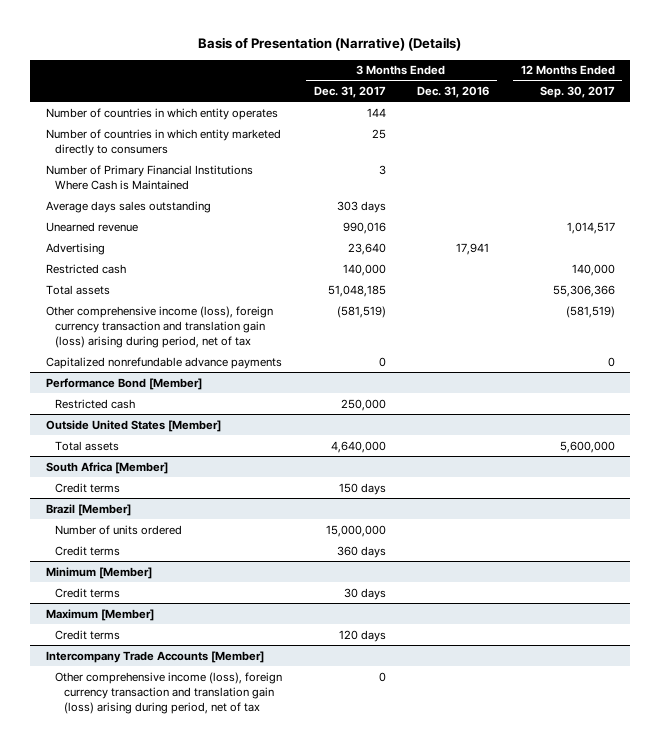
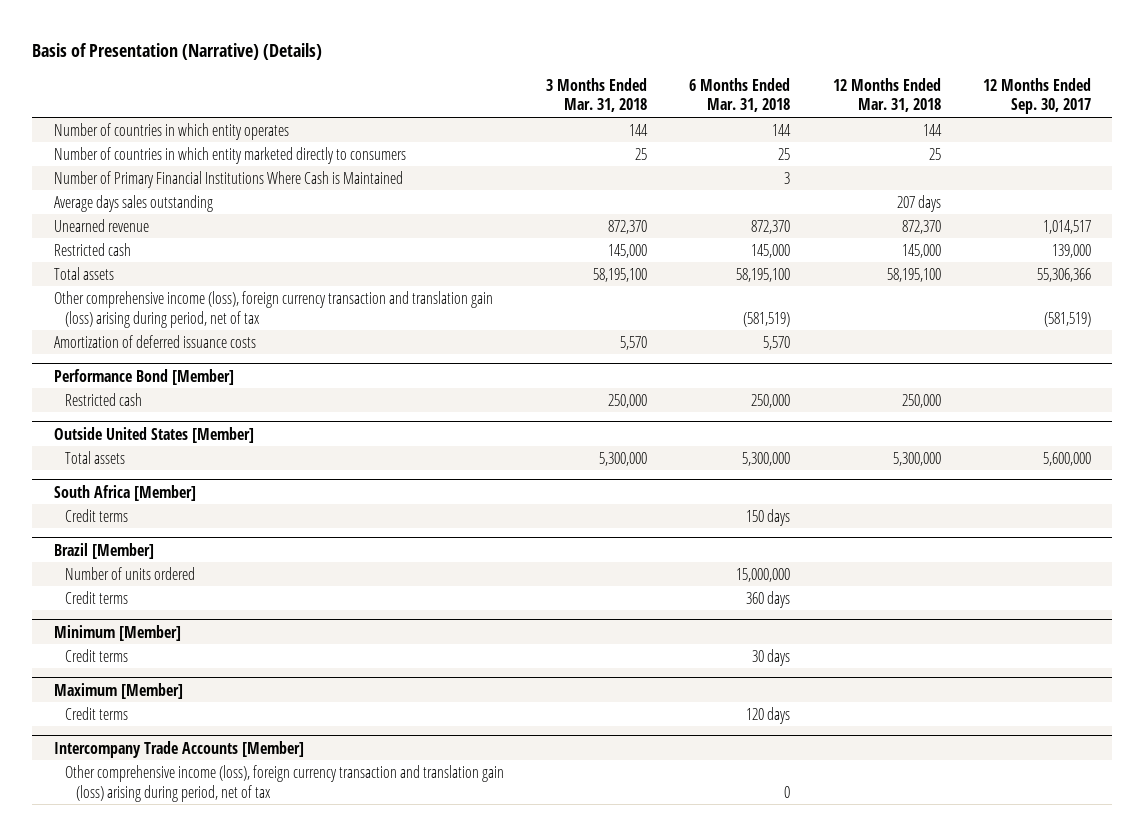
- | 3 Months Ended Dec. 31, 2017 | 3 Months Ended Dec. 31, 2016 | 12 Months Ended Sep. 30, 2017
+ | 3 Months Ended Mar. 31, 2018 | 6 Months Ended Mar. 31, 2018 | 12 Months Ended Mar. 31, 2018 | 12 Months Ended Sep. 30, 2017
- Advertising | 23,640 | 17,941 |
- Restricted cash | 140,000 | | 140,000
+ Restricted cash | 145,000 | 145,000 | 145,000 | 139,000
- Capitalized nonrefundable advance payments | 0 | | 0
+ Amortization of deferred issuance costs | 5,570 | 5,570 | |

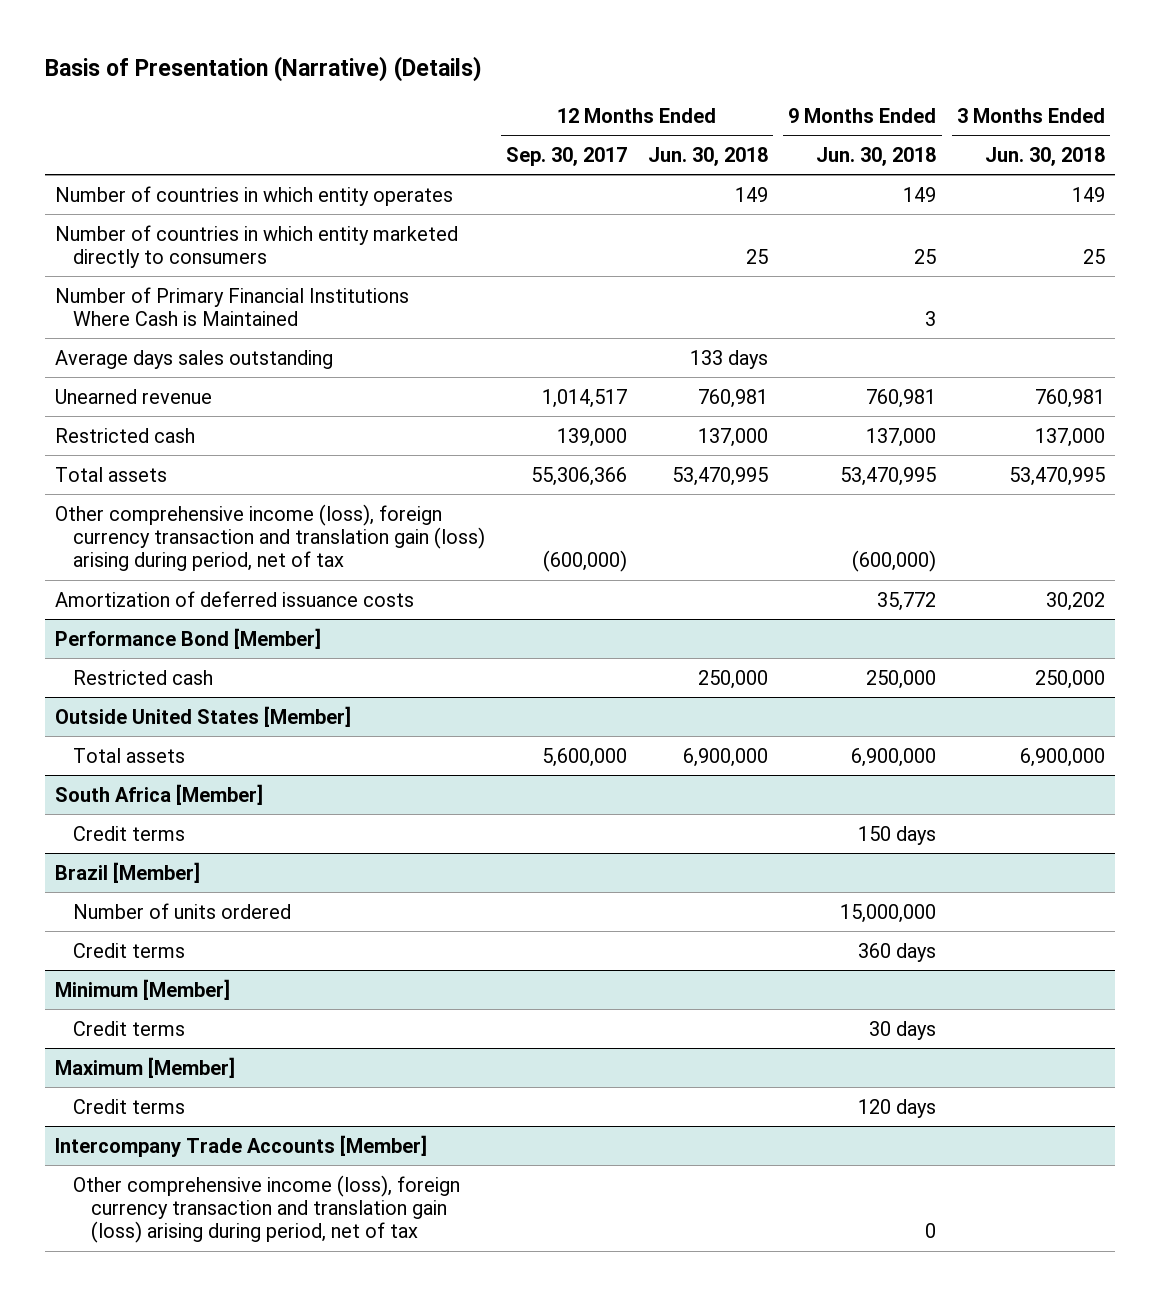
- | 3 Months Ended Mar. 31, 2018 | 6 Months Ended Mar. 31, 2018 | 12 Months Ended Mar. 31, 2018 | 12 Months Ended Sep. 30, 2017
+ | 12 Months Ended Sep. 30, 2017 | 12 Months Ended Jun. 30, 2018 | 9 Months Ended Jun. 30, 2018 | 3 Months Ended Jun. 30, 2018
- Other comprehensive income (loss), foreign currency transaction and translation gain (loss) arising during period, net of tax | | (581,519) | | (581,519)
+ Other comprehensive income (loss), foreign currency transaction and translation gain (loss) arising during period, net of tax | (600,000) | | (600,000) |

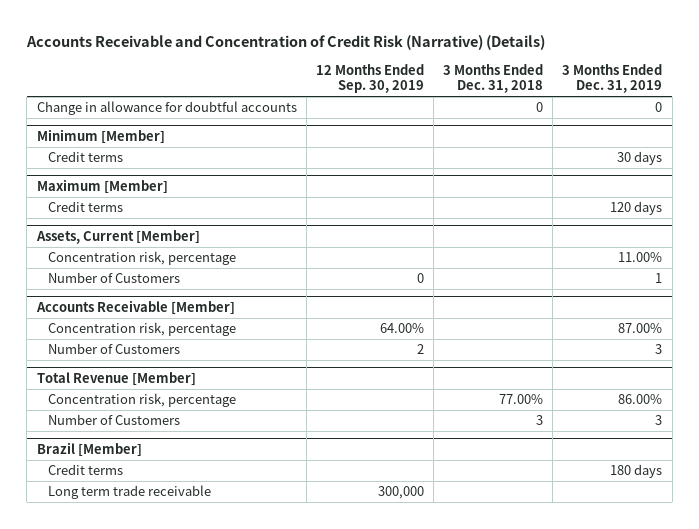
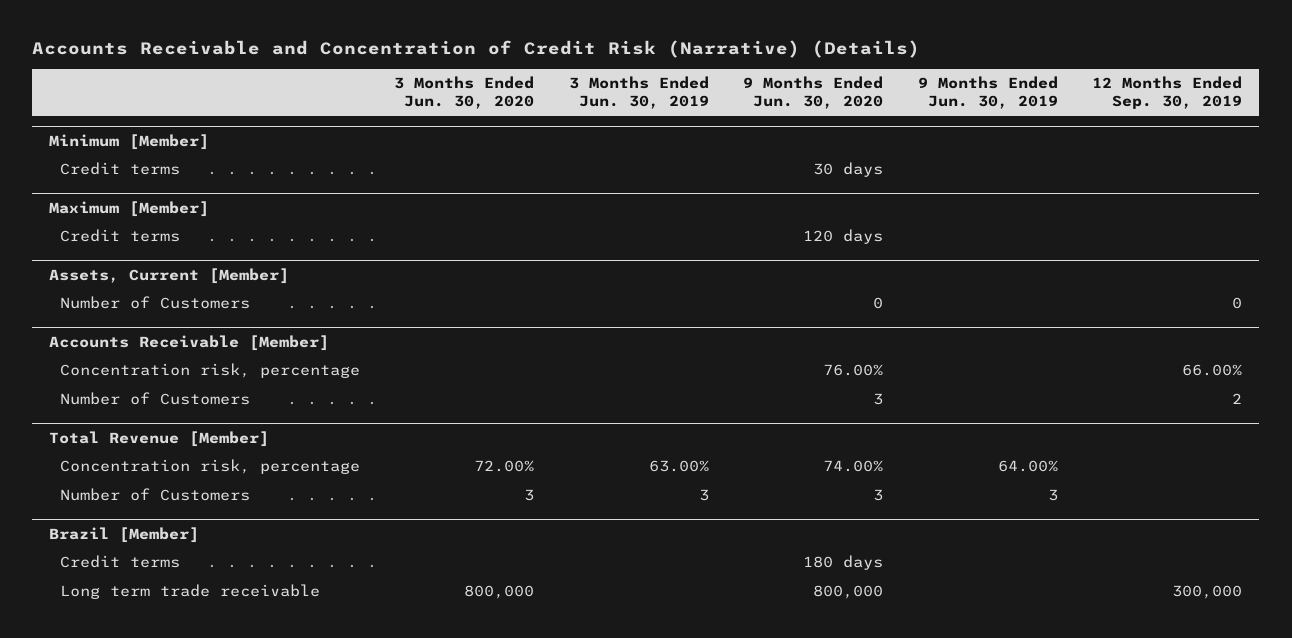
- | 12 Months Ended Sep. 30, 2019 | 3 Months Ended Dec. 31, 2018 | 3 Months Ended Dec. 31, 2019
+ | 3 Months Ended Jun. 30, 2020 | 3 Months Ended Jun. 30, 2019 | 9 Months Ended Jun. 30, 2020 | 9 Months Ended Jun. 30, 2019 | 12 Months Ended Sep. 30, 2019
- Change in allowance for doubtful accounts | | 0 | 0
@ Assets, Current [Member]
- Concentration risk, percentage | | | 11.00%
@ Accounts Receivable [Member]
- Concentration risk, percentage | 64.00% | | 87.00%
+ Concentration risk, percentage | | | 76.00% | | 66.00%

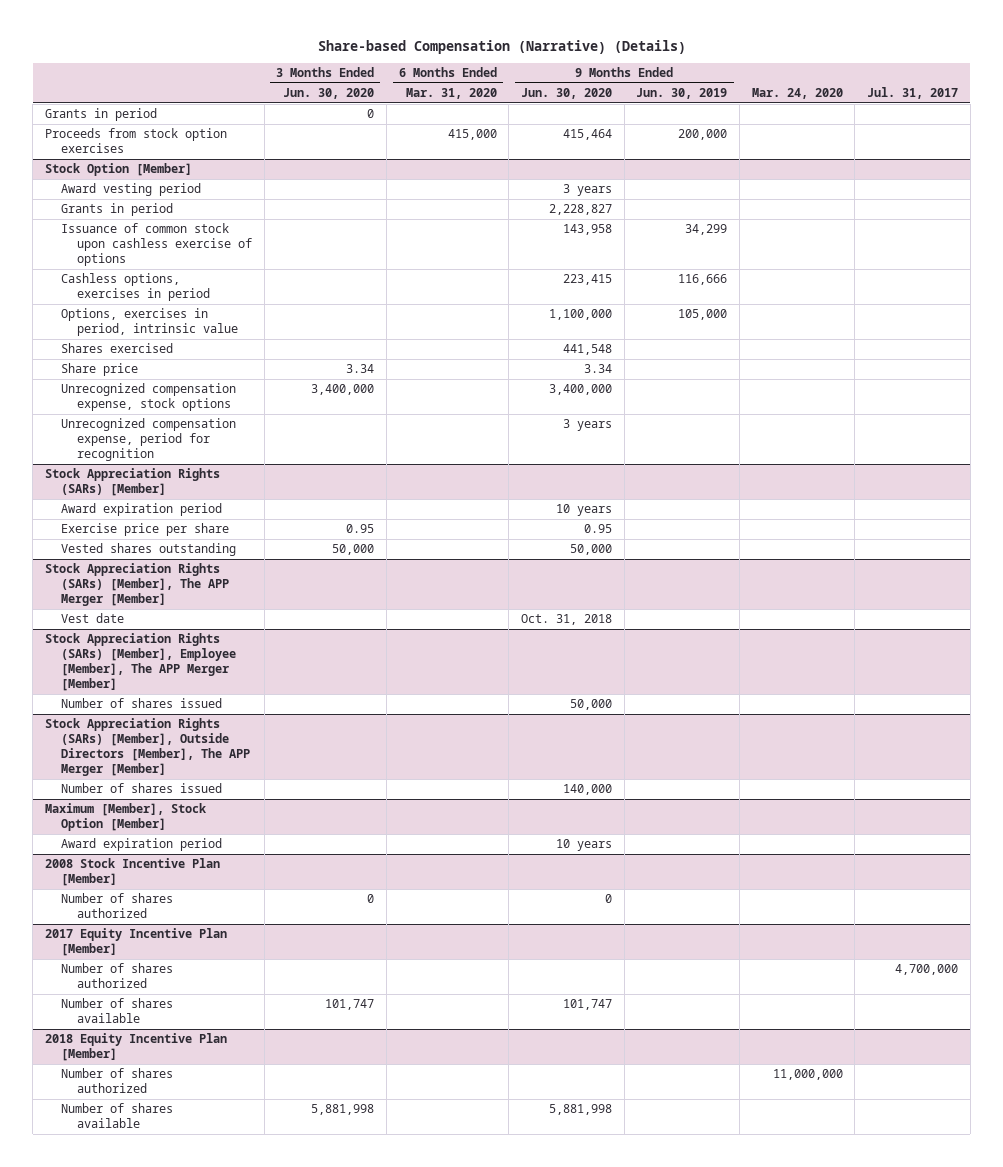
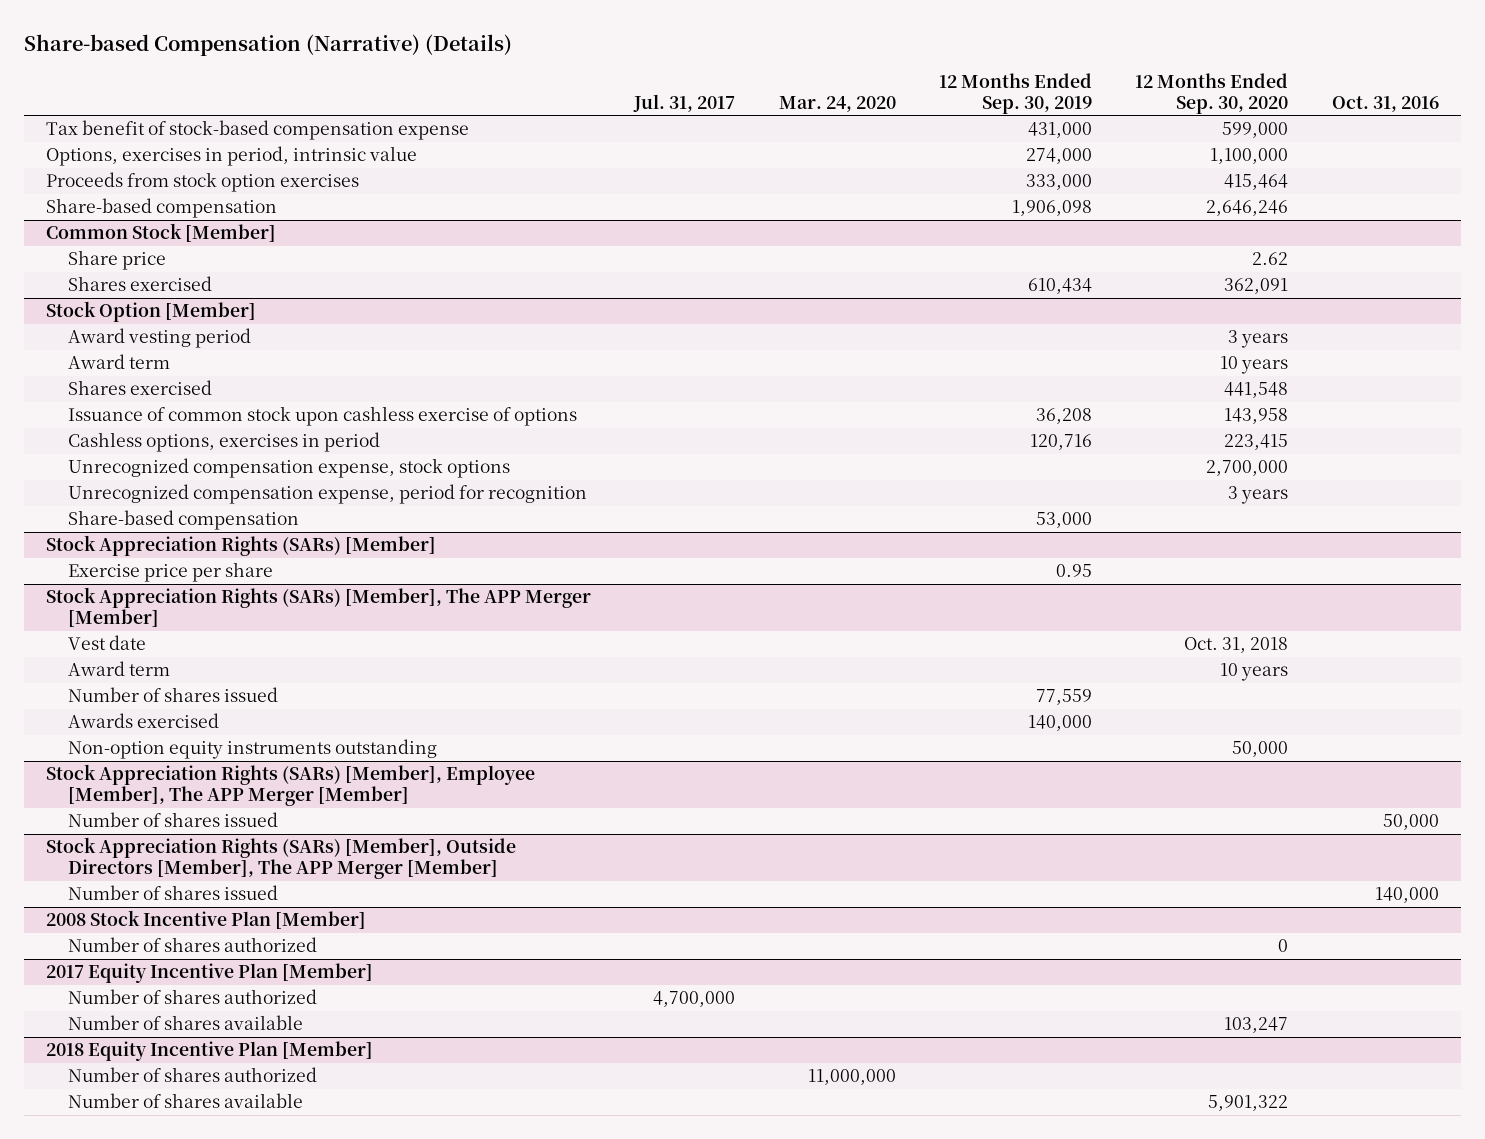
- | 3 Months Ended Jun. 30, 2020 | 6 Months Ended Mar. 31, 2020 | 9 Months Ended Jun. 30, 2020 | 9 Months Ended Jun. 30, 2019 | Mar. 24, 2020 | Jul. 31, 2017
+ | Jul. 31, 2017 | Mar. 24, 2020 | 12 Months Ended Sep. 30, 2019 | 12 Months Ended Sep. 30, 2020 | Oct. 31, 2016
- Grants in period | 0 | | | | |
+ Tax benefit of stock-based compensation expense | | | 431,000 | 599,000 |
+ Options, exercises in period, intrinsic value | | | 274,000 | 1,100,000 |
+ Share-based compensation | | | 1,906,098 | 2,646,246 |
+ Common Stock [Member]
+ Share price | | | | 2.62 |
+ Shares exercised | | | 610,434 | 362,091 |
@ Stock Option [Member]
- Grants in period | | | 2,228,827 | | |
+ Award term | | | | 10 years |
moved up: Shares exercised | | | | 441,548 |
- Options, exercises in period, intrinsic value | | | 1,100,000 | 105,000 | |
- Share price | 3.34 | | 3.34 | | |
+ Share-based compensation | | | 53,000 | |
@ Stock Appreciation Rights (SARs) [Member]
- Award expiration period | | | 10 years | | |
- Vested shares outstanding | 50,000 | | 50,000 | | |
@ Stock Appreciation Rights (SARs) [Member], The APP Merger [Member]
+ Award term | | | | 10 years |
+ Number of shares issued | | | 77,559 | |
+ Awards exercised | | | 140,000 | |
+ Non-option equity instruments outstanding | | | | 50,000 |
- Maximum [Member], Stock Option [Member]
- Award expiration period | | | 10 years | | |

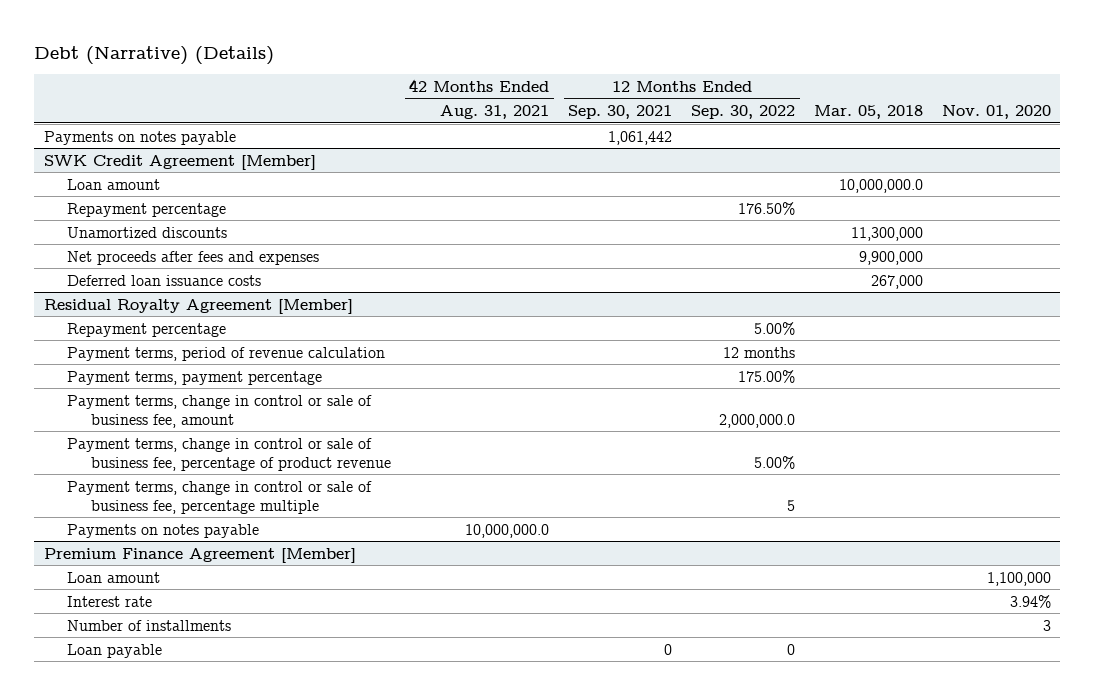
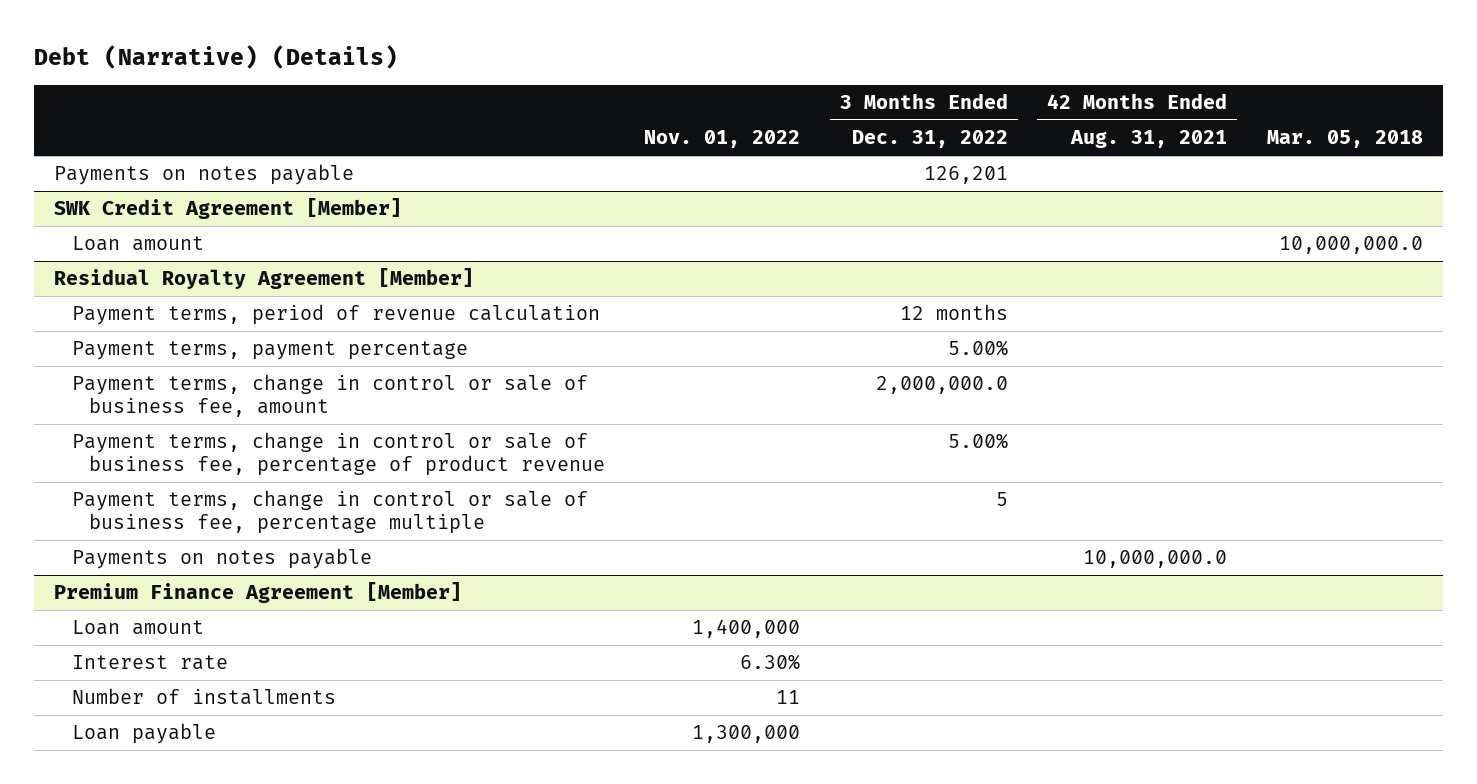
- | 42 Months Ended Aug. 31, 2021 | 12 Months Ended Sep. 30, 2021 | 12 Months Ended Sep. 30, 2022 | Mar. 05, 2018 | Nov. 01, 2020
+ | Nov. 01, 2022 | 3 Months Ended Dec. 31, 2022 | 42 Months Ended Aug. 31, 2021 | Mar. 05, 2018
@ SWK Credit Agreement [Member]
- Repayment percentage | | | 176.50% | |
- Unamortized discounts | | | | 11,300,000 |
- Net proceeds after fees and expenses | | | | 9,900,000 |
- Deferred loan issuance costs | | | | 267,000 |
@ Residual Royalty Agreement [Member]
- Repayment percentage | | | 5.00% | |

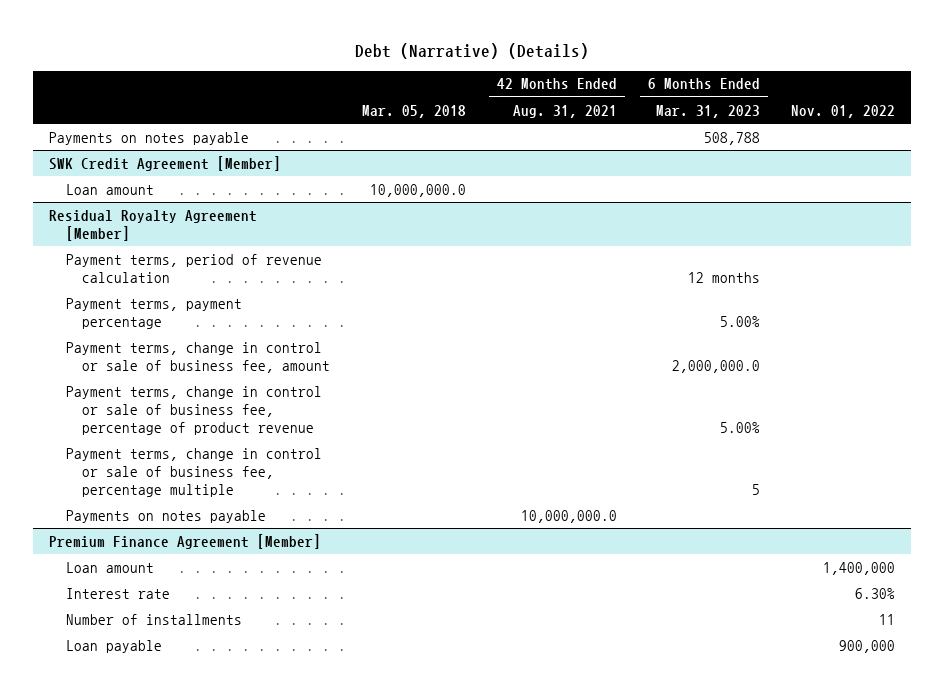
- | Nov. 01, 2022 | 3 Months Ended Dec. 31, 2022 | 42 Months Ended Aug. 31, 2021 | Mar. 05, 2018
+ | Mar. 05, 2018 | 42 Months Ended Aug. 31, 2021 | 6 Months Ended Mar. 31, 2023 | Nov. 01, 2022
@ Premium Finance Agreement [Member]
- Loan payable | 1,300,000 | | |
+ Loan payable | | | | 900,000

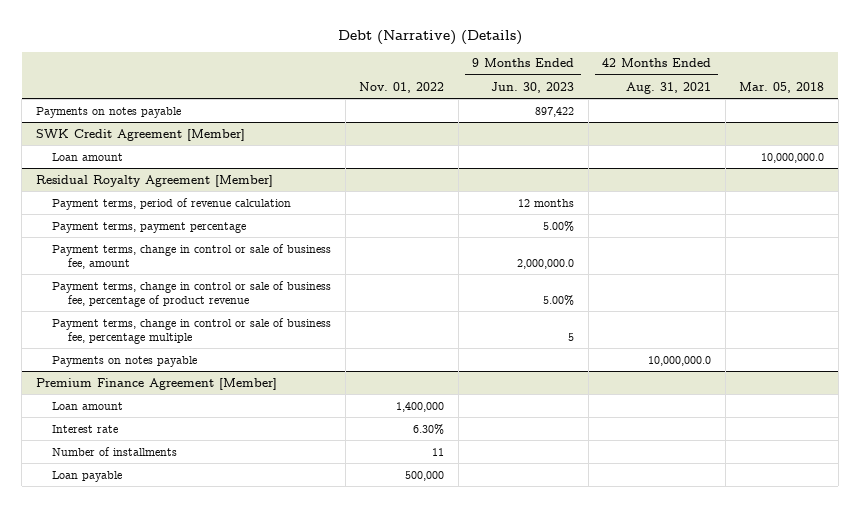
- | Mar. 05, 2018 | 42 Months Ended Aug. 31, 2021 | 6 Months Ended Mar. 31, 2023 | Nov. 01, 2022
+ | Nov. 01, 2022 | 9 Months Ended Jun. 30, 2023 | 42 Months Ended Aug. 31, 2021 | Mar. 05, 2018
@ Premium Finance Agreement [Member]
- Loan payable | | | | 900,000
+ Loan payable | 500,000 | | |

